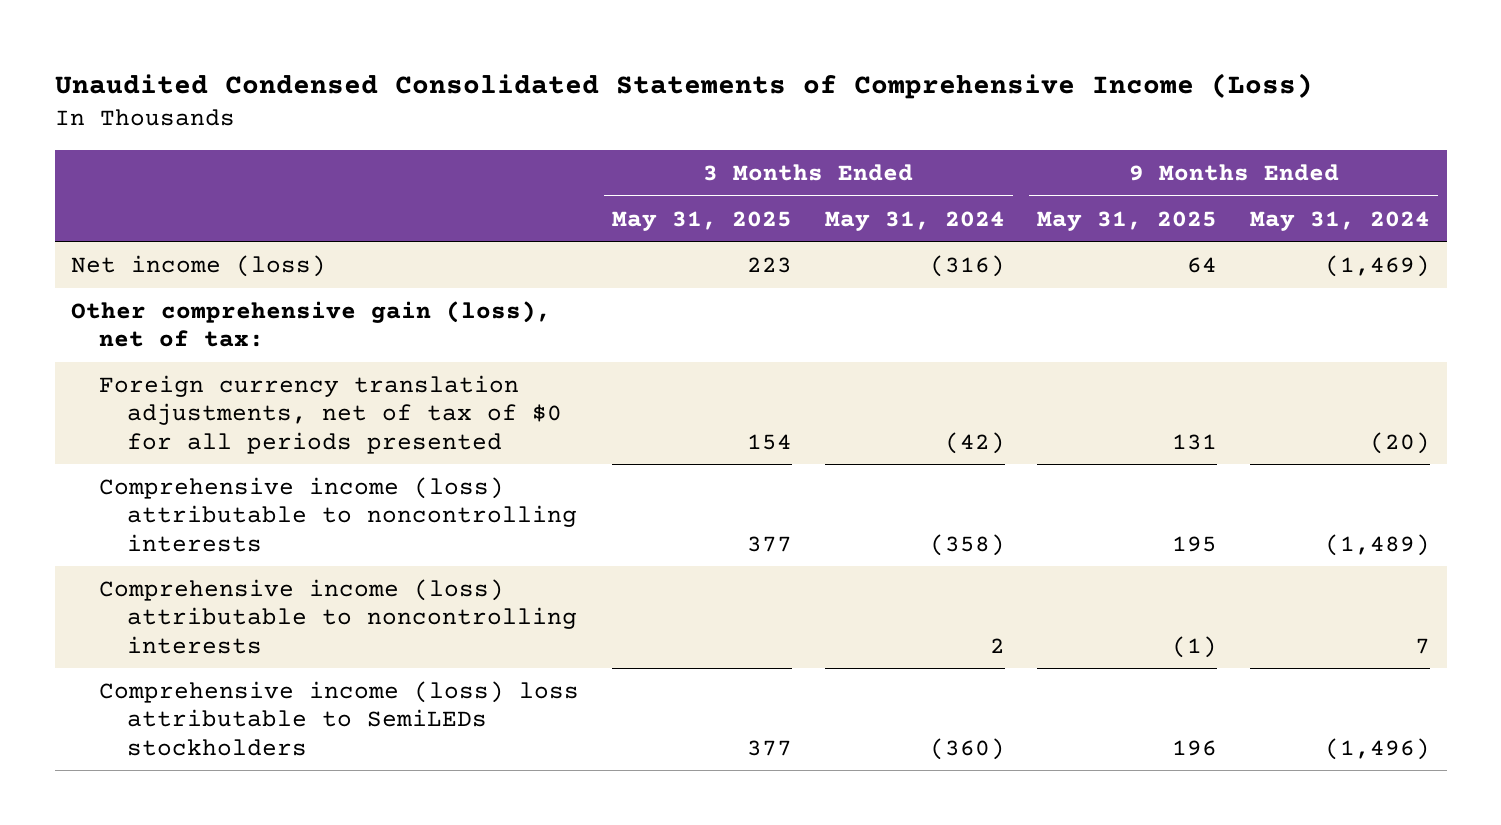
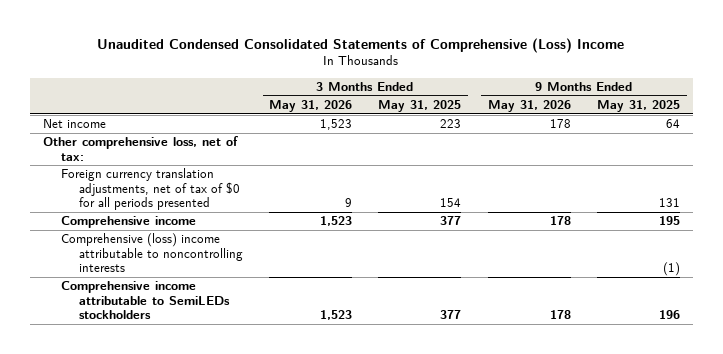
- Unaudited Condensed Consolidated Statements of Comprehensive Income (Loss)
+ Unaudited Condensed Consolidated Statements of Comprehensive (Loss) Income
- | 3 Months Ended May 31, 2025 | 3 Months Ended May 31, 2024 | 9 Months Ended May 31, 2025 | 9 Months Ended May 31, 2024
+ | 3 Months Ended May 31, 2026 | 3 Months Ended May 31, 2025 | 9 Months Ended May 31, 2026 | 9 Months Ended May 31, 2025
- Net income (loss) | 223 | (316) | 64 | (1,469)
- Other comprehensive gain (loss), net of tax:
+ Net income | 1,523 | 223 | 178 | 64
+ Other comprehensive loss, net of tax:
- Comprehensive income (loss) attributable to noncontrolling interests | 377 | (358) | 195 | (1,489)
- Comprehensive income (loss) attributable to noncontrolling interests | | 2 | (1) | 7
- Comprehensive income (loss) loss attributable to SemiLEDs stockholders | 377 | (360) | 196 | (1,496)
+ Comprehensive income | 1,523 | 377 | 178 | 195
+ Comprehensive (loss) income attributable to noncontrolling interests | | | | (1)
+ Comprehensive income attributable to SemiLEDs stockholders | 1,523 | 377 | 178 | 196

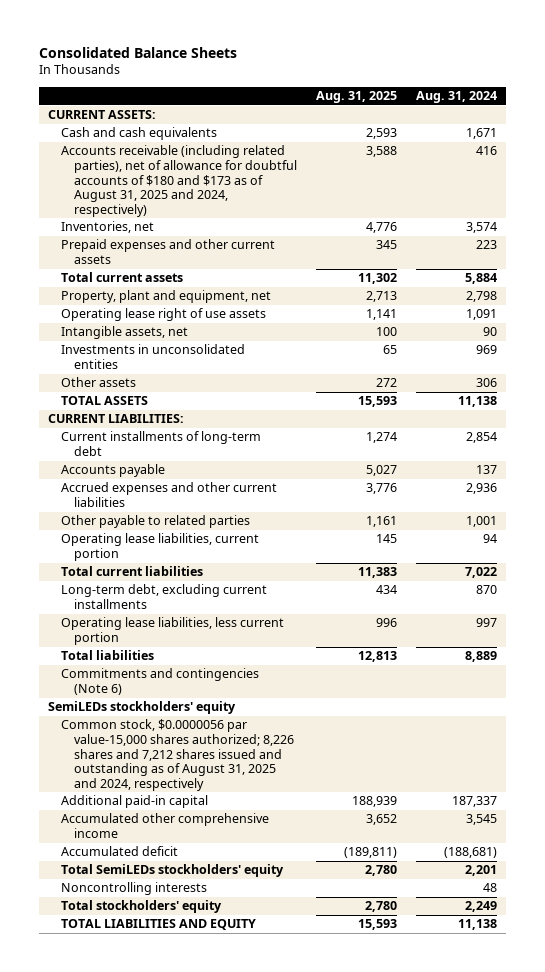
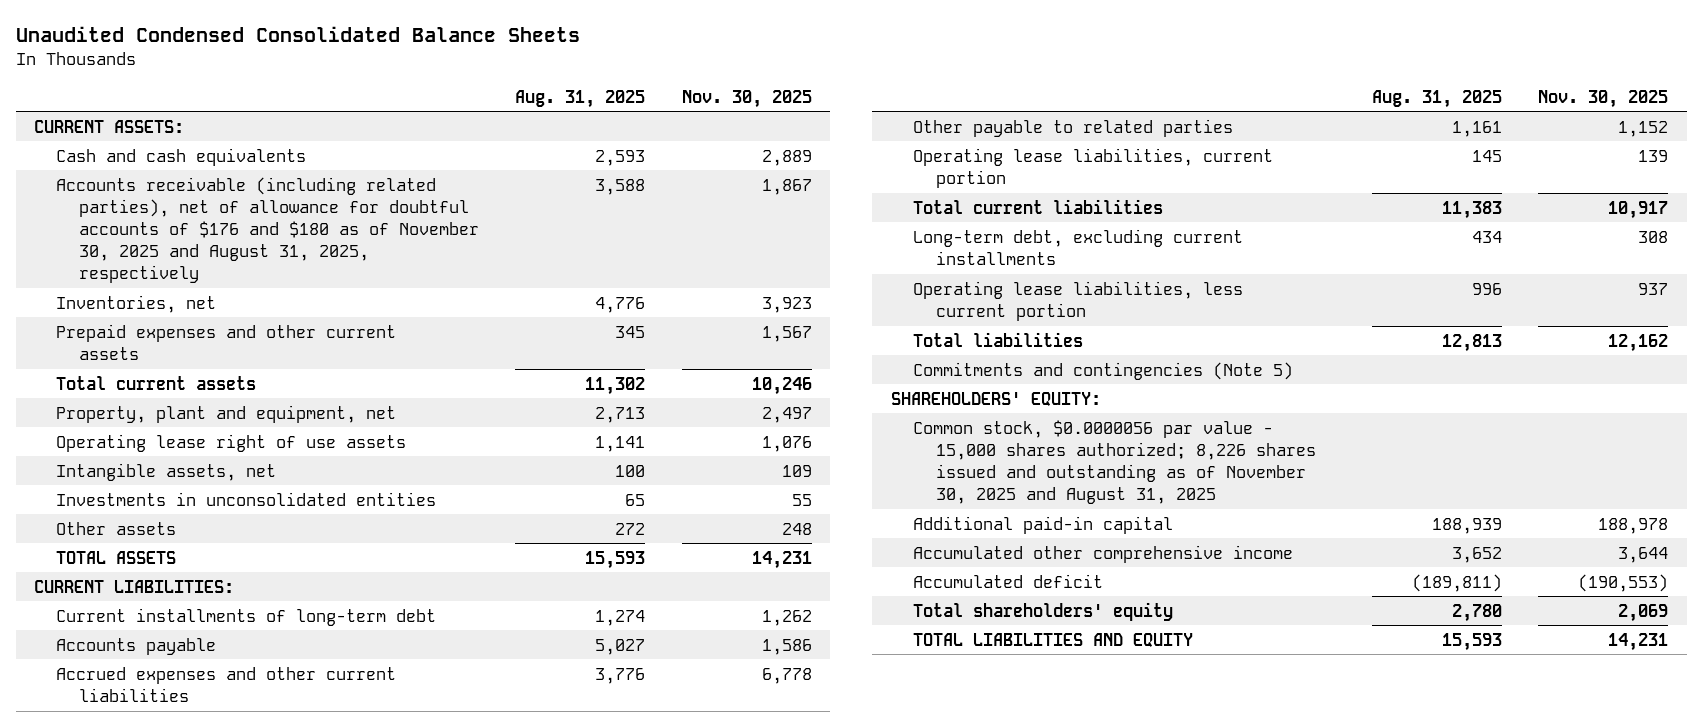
- Consolidated Balance Sheets
+ Unaudited Condensed Consolidated Balance Sheets
- | Aug. 31, 2025 | Aug. 31, 2024
+ | Aug. 31, 2025 | Nov. 30, 2025
- Accounts receivable (including related parties), net of allowance for doubtful accounts of $180 and $173 as of August 31, 2025 and 2024, respectively) | 3,588 | 416
+ Accounts receivable (including related parties), net of allowance for doubtful accounts of $176 and $180 as of November 30, 2025 and August 31, 2025, respectively | 3,588 | 1,867
- Commitments and contingencies (Note 6)
- SemiLEDs stockholders' equity
- Common stock, $0.0000056 par value-15,000 shares authorized; 8,226 shares and 7,212 shares issued and outstanding as of August 31, 2025 and 2024, respectively
+ Commitments and contingencies (Note 5)
+ SHAREHOLDERS' EQUITY:
+ Common stock, $0.0000056 par value - 15,000 shares authorized; 8,226 shares issued and outstanding as of November 30, 2025 and August 31, 2025
- Total SemiLEDs stockholders' equity | 2,780 | 2,201
- Noncontrolling interests | | 48
- Total stockholders' equity | 2,780 | 2,249
+ Total shareholders' equity | 2,780 | 2,069

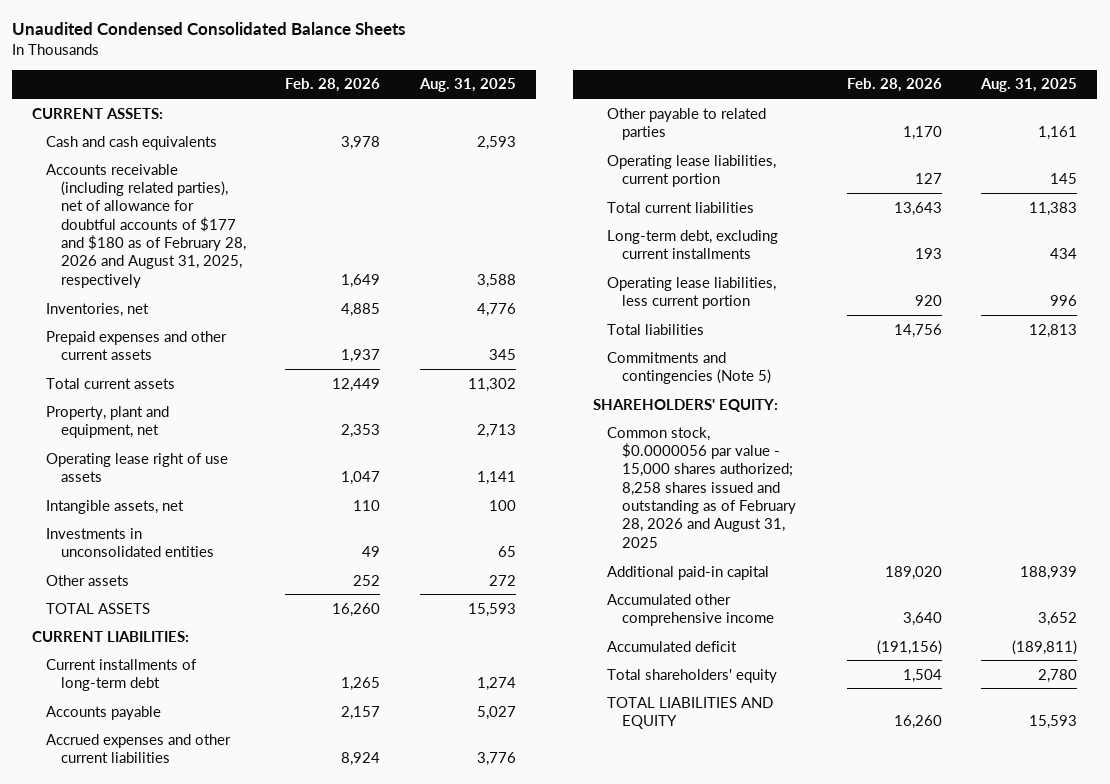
- | Aug. 31, 2025 | Nov. 30, 2025
+ | Feb. 28, 2026 | Aug. 31, 2025
- Accounts receivable (including related parties), net of allowance for doubtful accounts of $176 and $180 as of November 30, 2025 and August 31, 2025, respectively | 3,588 | 1,867
+ Accounts receivable (including related parties), net of allowance for doubtful accounts of $177 and $180 as of February 28, 2026 and August 31, 2025, respectively | 1,649 | 3,588
- Common stock, $0.0000056 par value - 15,000 shares authorized; 8,226 shares issued and outstanding as of November 30, 2025 and August 31, 2025
+ Common stock, $0.0000056 par value - 15,000 shares authorized; 8,258 shares issued and outstanding as of February 28, 2026 and August 31, 2025

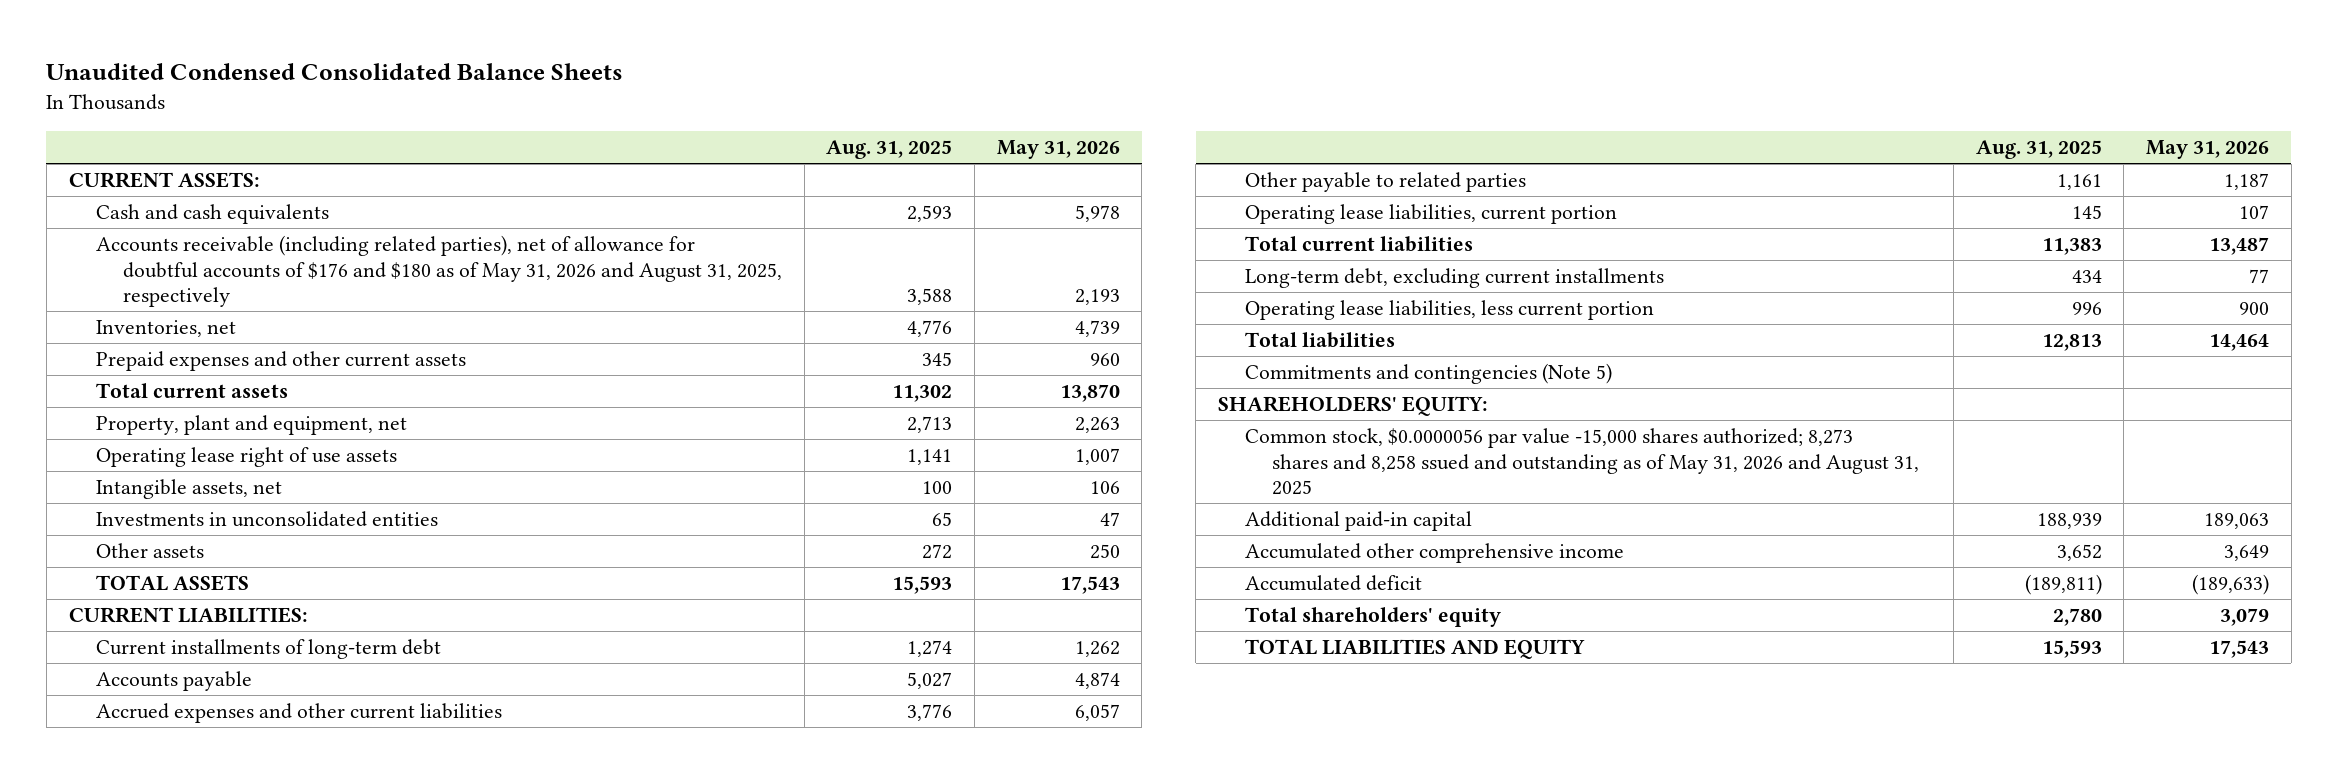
- | Feb. 28, 2026 | Aug. 31, 2025
+ | Aug. 31, 2025 | May 31, 2026
- Accounts receivable (including related parties), net of allowance for doubtful accounts of $177 and $180 as of February 28, 2026 and August 31, 2025, respectively | 1,649 | 3,588
+ Accounts receivable (including related parties), net of allowance for doubtful accounts of $176 and $180 as of May 31, 2026 and August 31, 2025, respectively | 3,588 | 2,193
- Common stock, $0.0000056 par value - 15,000 shares authorized; 8,258 shares issued and outstanding as of February 28, 2026 and August 31, 2025
+ Common stock, $0.0000056 par value -15,000 shares authorized; 8,273 shares and 8,258 ssued and outstanding as of May 31, 2026 and August 31, 2025

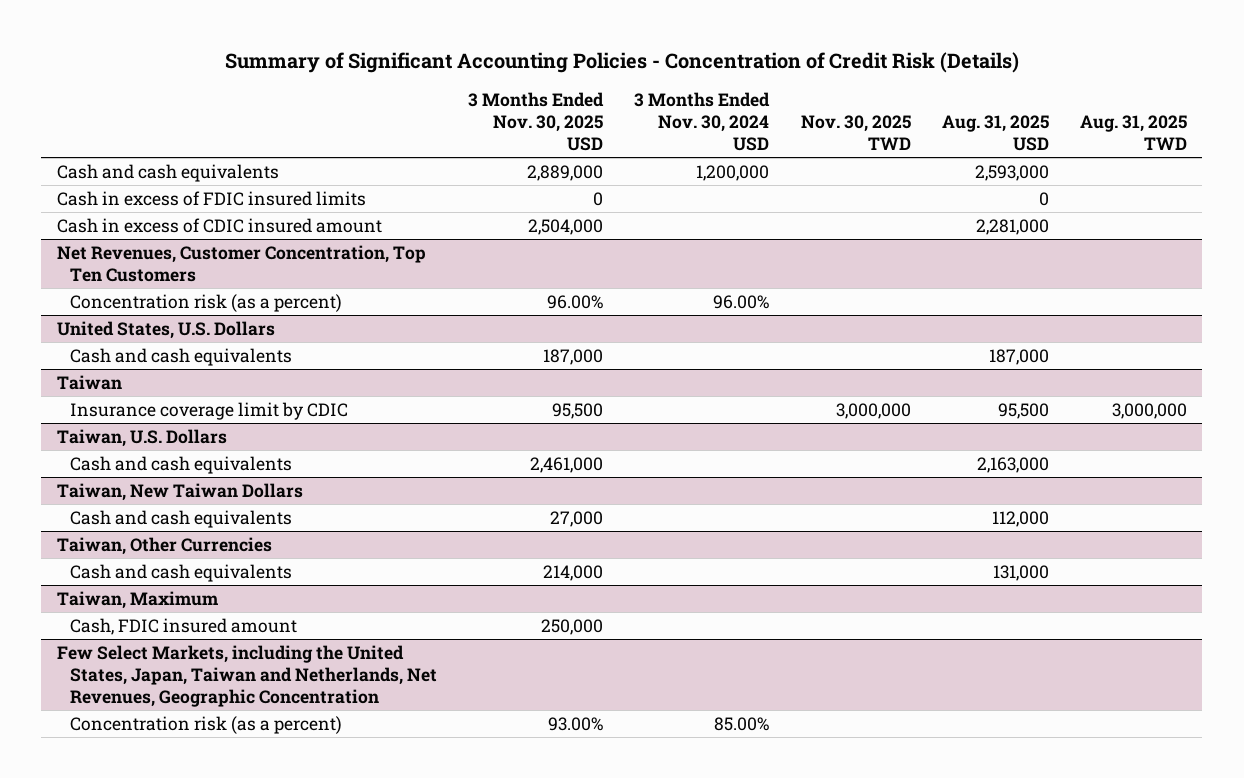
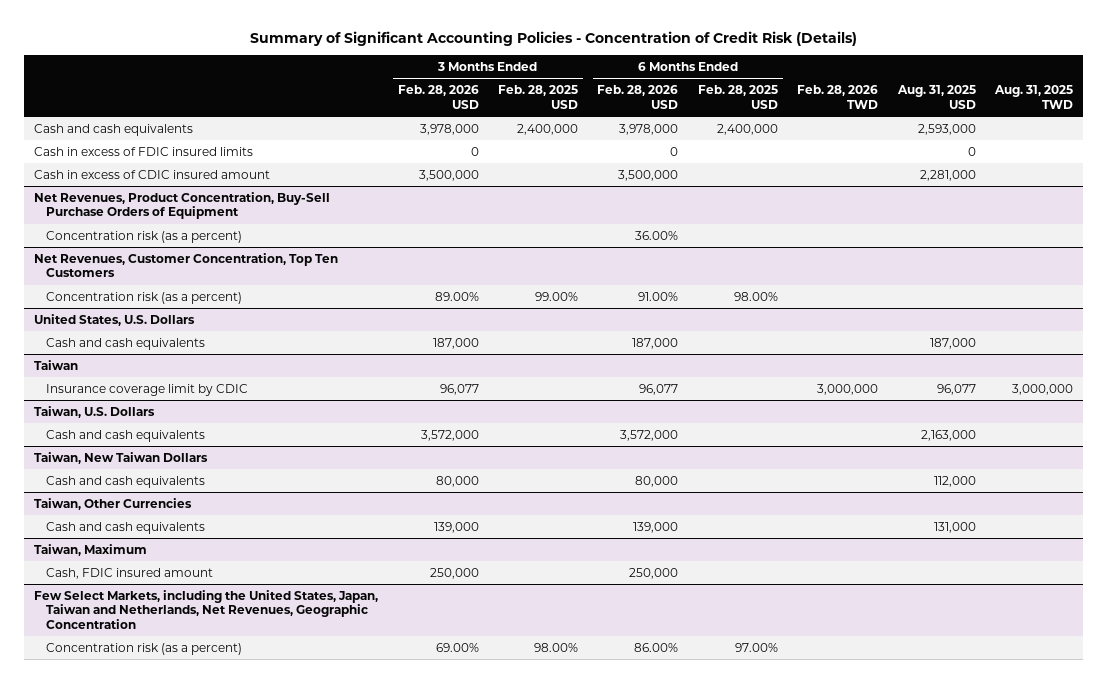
- | 3 Months Ended Nov. 30, 2025 USD | 3 Months Ended Nov. 30, 2024 USD | Nov. 30, 2025 TWD | Aug. 31, 2025 USD | Aug. 31, 2025 TWD
+ | 3 Months Ended Feb. 28, 2026 USD | 3 Months Ended Feb. 28, 2025 USD | 6 Months Ended Feb. 28, 2026 USD | 6 Months Ended Feb. 28, 2025 USD | Feb. 28, 2026 TWD | Aug. 31, 2025 USD | Aug. 31, 2025 TWD
+ Net Revenues, Product Concentration, Buy-Sell Purchase Orders of Equipment
+ Concentration risk (as a percent) | | | 36.00% | | | |
@ Taiwan
- Insurance coverage limit by CDIC | 95,500 | | 3,000,000 | 95,500 | 3,000,000
+ Insurance coverage limit by CDIC | 96,077 | | 96,077 | | 3,000,000 | 96,077 | 3,000,000

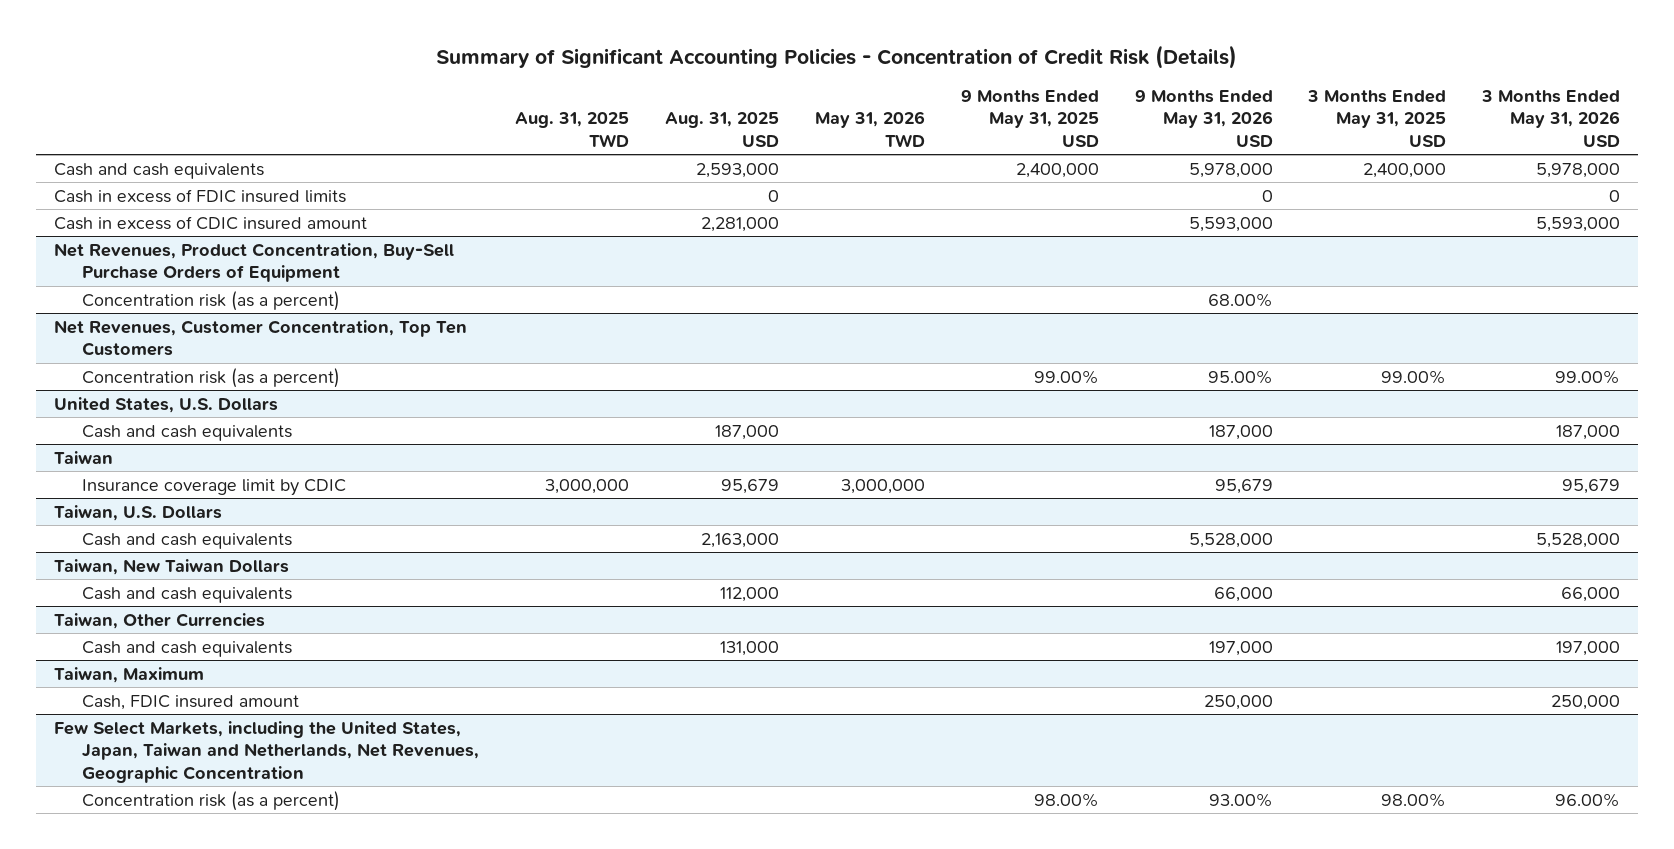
- | 3 Months Ended Feb. 28, 2026 USD | 3 Months Ended Feb. 28, 2025 USD | 6 Months Ended Feb. 28, 2026 USD | 6 Months Ended Feb. 28, 2025 USD | Feb. 28, 2026 TWD | Aug. 31, 2025 USD | Aug. 31, 2025 TWD
+ | Aug. 31, 2025 TWD | Aug. 31, 2025 USD | May 31, 2026 TWD | 9 Months Ended May 31, 2025 USD | 9 Months Ended May 31, 2026 USD | 3 Months Ended May 31, 2025 USD | 3 Months Ended May 31, 2026 USD
@ Taiwan
- Insurance coverage limit by CDIC | 96,077 | | 96,077 | | 3,000,000 | 96,077 | 3,000,000
+ Insurance coverage limit by CDIC | 3,000,000 | 95,679 | 3,000,000 | | 95,679 | | 95,679

